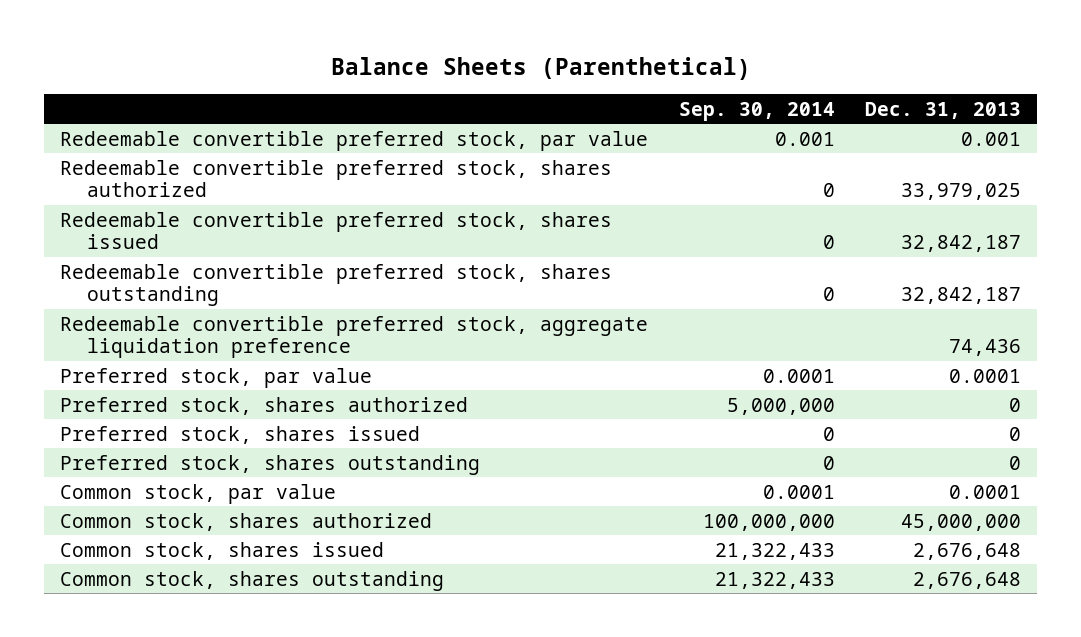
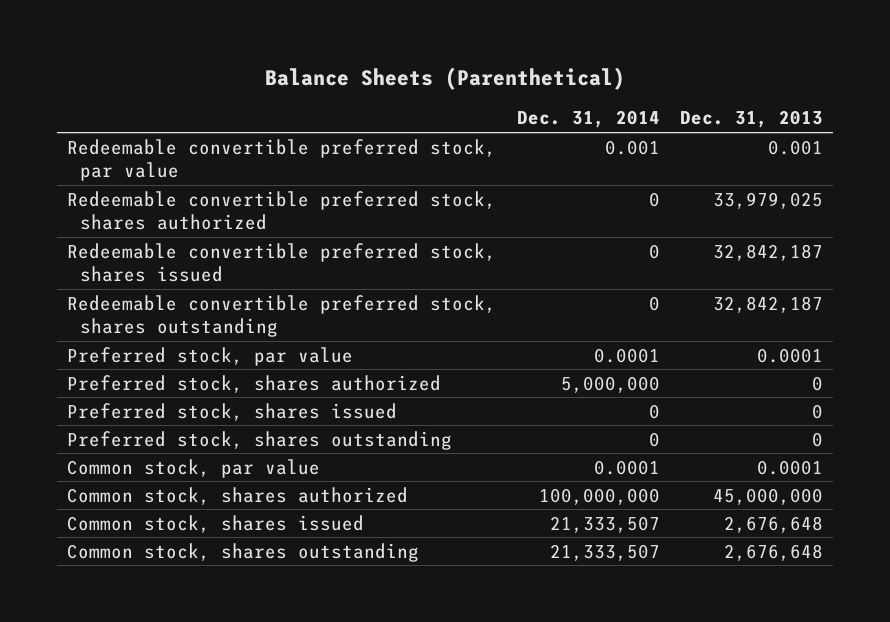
- | Sep. 30, 2014 | Dec. 31, 2013
+ | Dec. 31, 2014 | Dec. 31, 2013
- Redeemable convertible preferred stock, aggregate liquidation preference | | 74,436

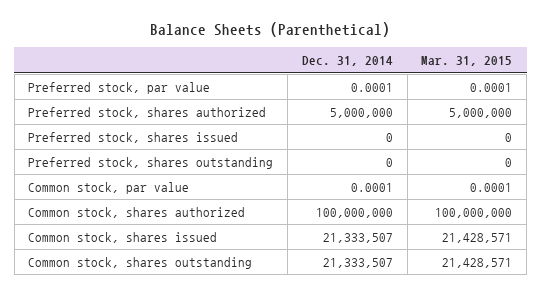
- | Dec. 31, 2014 | Dec. 31, 2013
+ | Dec. 31, 2014 | Mar. 31, 2015
- Redeemable convertible preferred stock, par value | 0.001 | 0.001
- Redeemable convertible preferred stock, shares authorized | 0 | 33,979,025
- Redeemable convertible preferred stock, shares issued | 0 | 32,842,187
- Redeemable convertible preferred stock, shares outstanding | 0 | 32,842,187

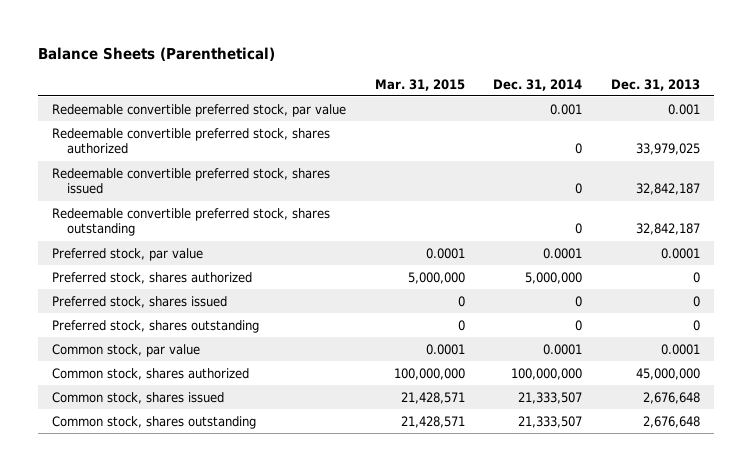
- | Dec. 31, 2014 | Mar. 31, 2015
+ | Mar. 31, 2015 | Dec. 31, 2014 | Dec. 31, 2013
+ Redeemable convertible preferred stock, par value | | 0.001 | 0.001
+ Redeemable convertible preferred stock, shares authorized | | 0 | 33,979,025
+ Redeemable convertible preferred stock, shares issued | | 0 | 32,842,187
+ Redeemable convertible preferred stock, shares outstanding | | 0 | 32,842,187

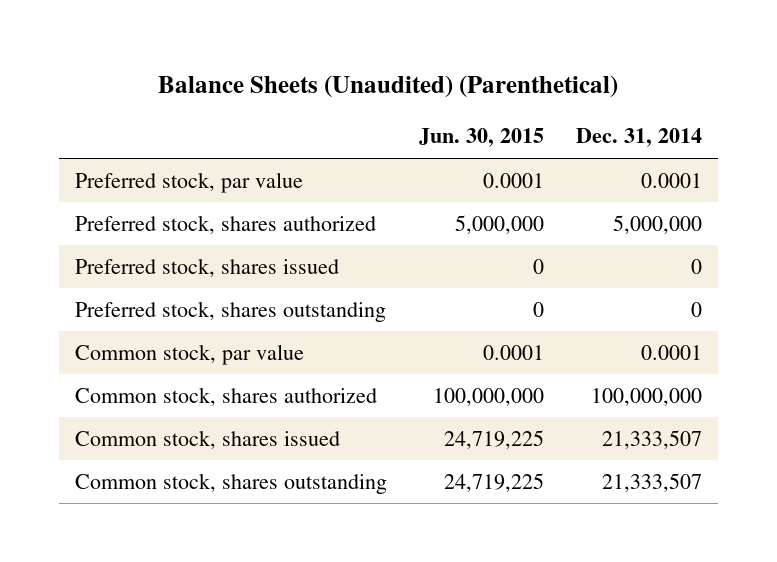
- Balance Sheets (Parenthetical)
+ Balance Sheets (Unaudited) (Parenthetical)
- | Mar. 31, 2015 | Dec. 31, 2014 | Dec. 31, 2013
+ | Jun. 30, 2015 | Dec. 31, 2014
- Redeemable convertible preferred stock, par value | | 0.001 | 0.001
- Redeemable convertible preferred stock, shares authorized | | 0 | 33,979,025
- Redeemable convertible preferred stock, shares issued | | 0 | 32,842,187
- Redeemable convertible preferred stock, shares outstanding | | 0 | 32,842,187

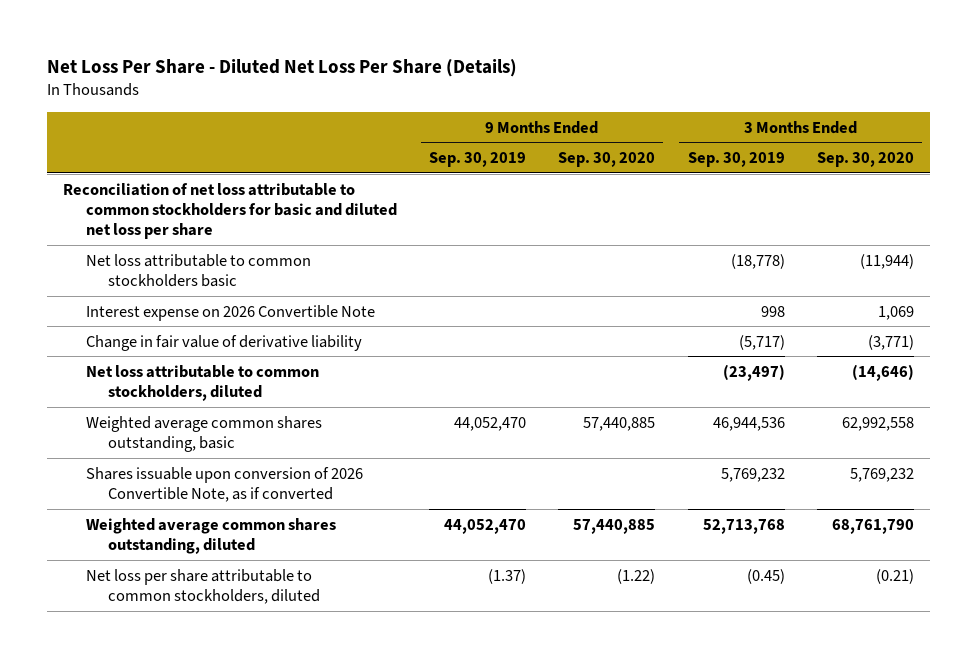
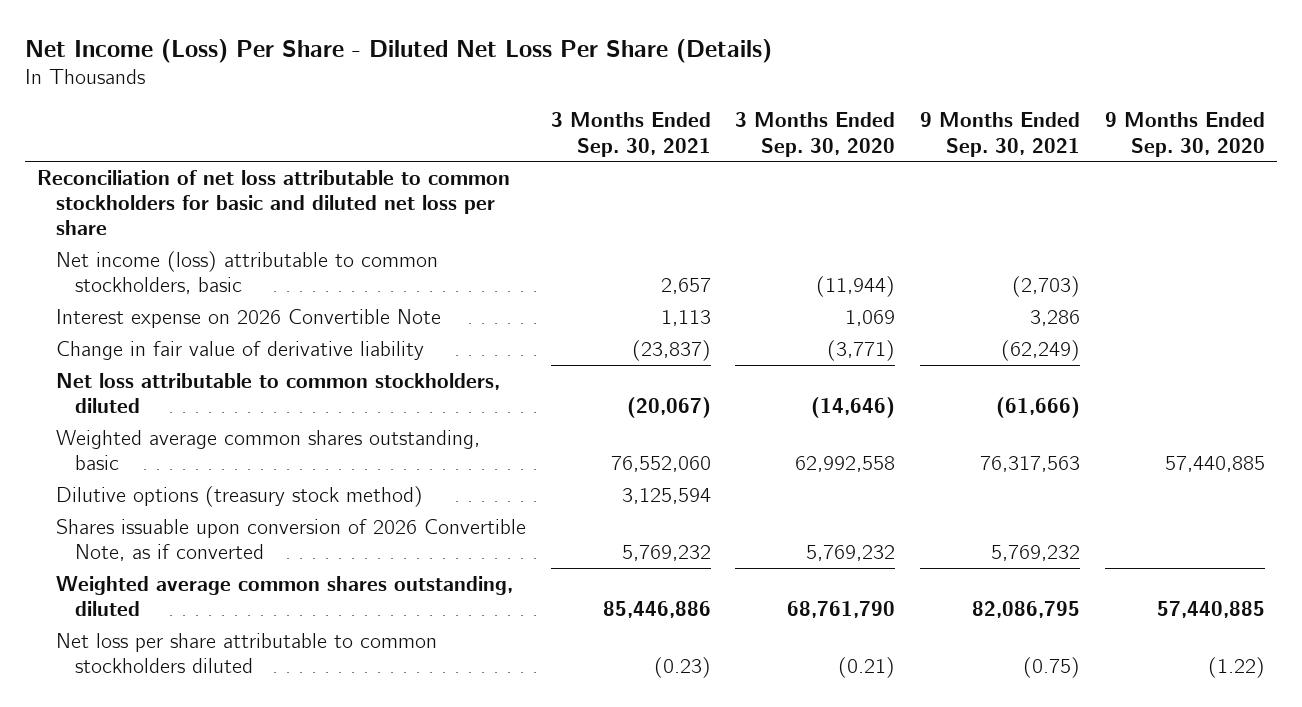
- Net Loss Per Share - Diluted Net Loss Per Share (Details)
+ Net Income (Loss) Per Share - Diluted Net Loss Per Share (Details)
- | 9 Months Ended Sep. 30, 2019 | 9 Months Ended Sep. 30, 2020 | 3 Months Ended Sep. 30, 2019 | 3 Months Ended Sep. 30, 2020
+ | 3 Months Ended Sep. 30, 2021 | 3 Months Ended Sep. 30, 2020 | 9 Months Ended Sep. 30, 2021 | 9 Months Ended Sep. 30, 2020
- Net loss attributable to common stockholders basic | | | (18,778) | (11,944)
+ Net income (loss) attributable to common stockholders, basic | 2,657 | (11,944) | (2,703) |
+ Dilutive options (treasury stock method) | 3,125,594 | | |
- Net loss per share attributable to common stockholders, diluted | (1.37) | (1.22) | (0.45) | (0.21)
+ Net loss per share attributable to common stockholders diluted | (0.23) | (0.21) | (0.75) | (1.22)

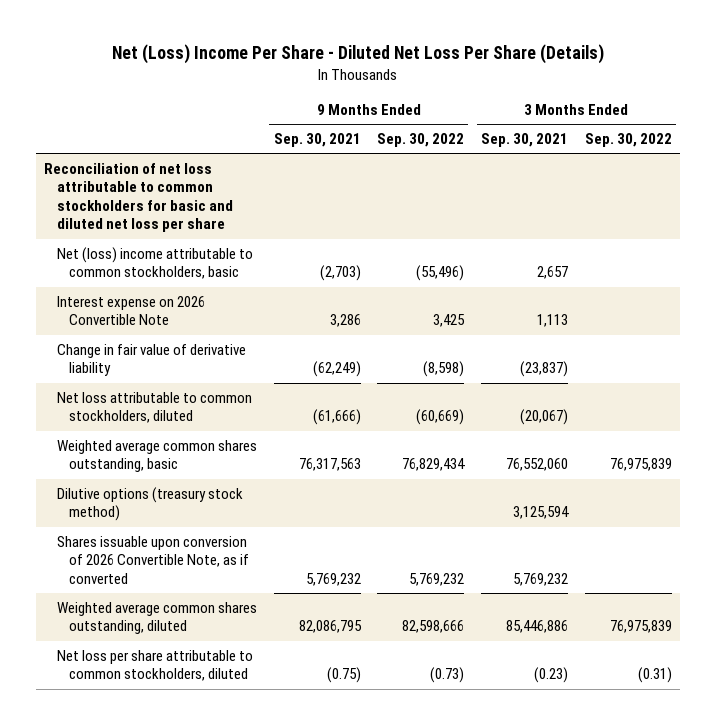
- Net Income (Loss) Per Share - Diluted Net Loss Per Share (Details)
+ Net (Loss) Income Per Share - Diluted Net Loss Per Share (Details)
- | 3 Months Ended Sep. 30, 2021 | 3 Months Ended Sep. 30, 2020 | 9 Months Ended Sep. 30, 2021 | 9 Months Ended Sep. 30, 2020
+ | 9 Months Ended Sep. 30, 2021 | 9 Months Ended Sep. 30, 2022 | 3 Months Ended Sep. 30, 2021 | 3 Months Ended Sep. 30, 2022
- Net income (loss) attributable to common stockholders, basic | 2,657 | (11,944) | (2,703) |
+ Net (loss) income attributable to common stockholders, basic | (2,703) | (55,496) | 2,657 |
- Net loss per share attributable to common stockholders diluted | (0.23) | (0.21) | (0.75) | (1.22)
+ Net loss per share attributable to common stockholders, diluted | (0.75) | (0.73) | (0.23) | (0.31)

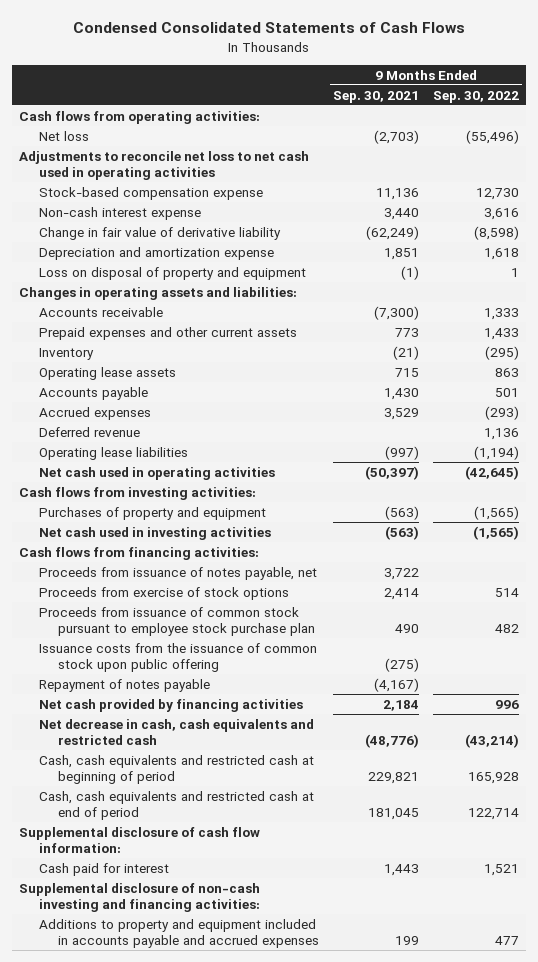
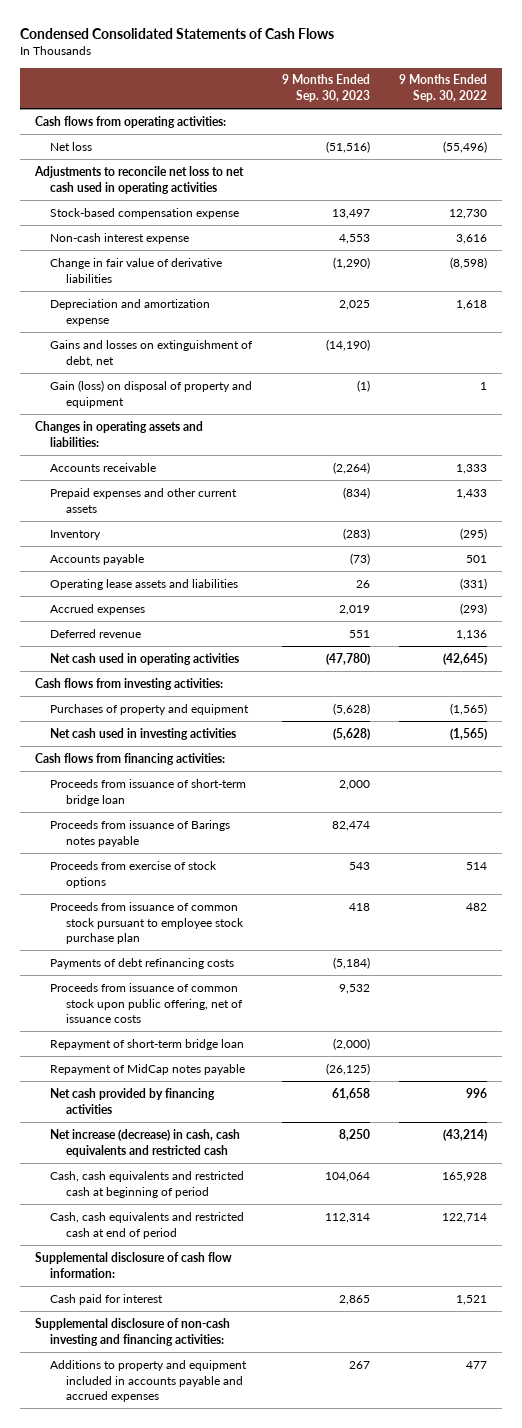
- | 9 Months Ended Sep. 30, 2021 | 9 Months Ended Sep. 30, 2022
+ | 9 Months Ended Sep. 30, 2023 | 9 Months Ended Sep. 30, 2022
- Change in fair value of derivative liability | (62,249) | (8,598)
+ Change in fair value of derivative liabilities | (1,290) | (8,598)
- Loss on disposal of property and equipment | (1) | 1
+ Gains and losses on extinguishment of debt, net | (14,190) |
+ Gain (loss) on disposal of property and equipment | (1) | 1
- Operating lease assets | 715 | 863
+ Operating lease assets and liabilities | 26 | (331)
- Operating lease liabilities | (997) | (1,194)
- Proceeds from issuance of notes payable, net | 3,722 |
+ Proceeds from issuance of short-term bridge loan | 2,000 |
+ Proceeds from issuance of Barings notes payable | 82,474 |
- Issuance costs from the issuance of common stock upon public offering | (275) |
- Repayment of notes payable | (4,167) |
+ Payments of debt refinancing costs | (5,184) |
+ Proceeds from issuance of common stock upon public offering, net of issuance costs | 9,532 |
+ Repayment of short-term bridge loan | (2,000) |
+ Repayment of MidCap notes payable | (26,125) |
- Net decrease in cash, cash equivalents and restricted cash | (48,776) | (43,214)
+ Net increase (decrease) in cash, cash equivalents and restricted cash | 8,250 | (43,214)

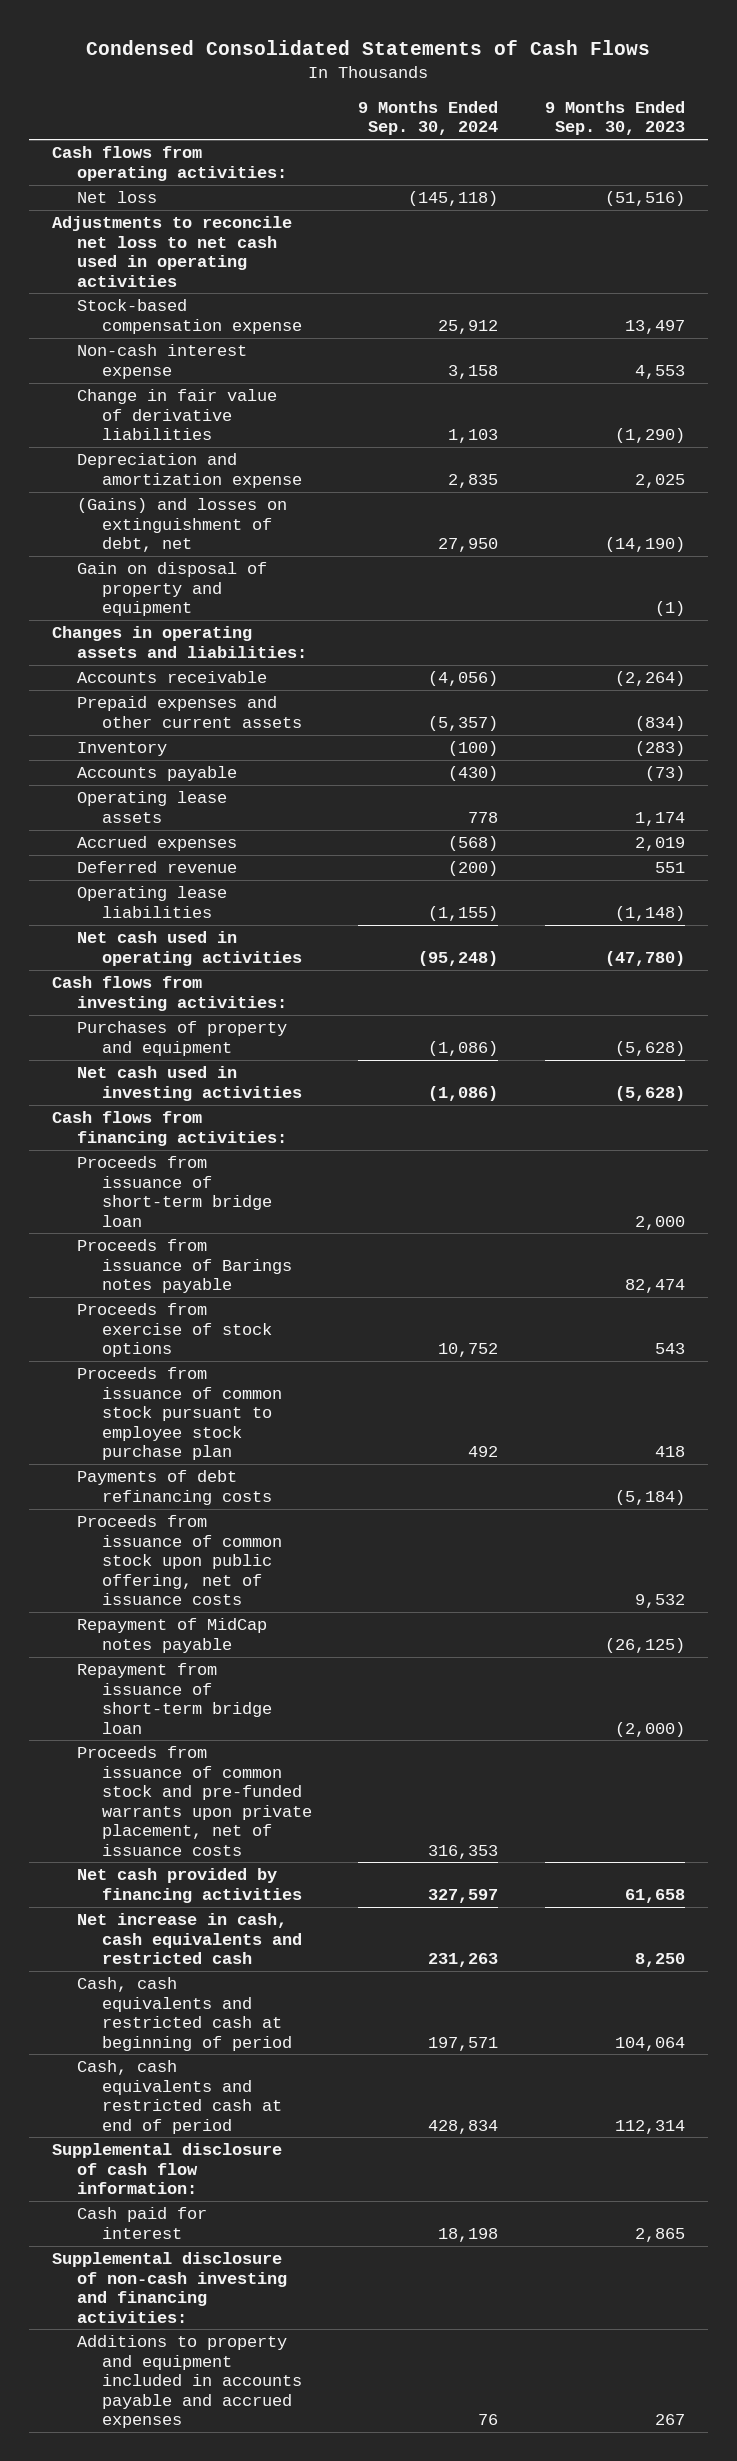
- | 9 Months Ended Sep. 30, 2023 | 9 Months Ended Sep. 30, 2022
+ | 9 Months Ended Sep. 30, 2024 | 9 Months Ended Sep. 30, 2023
- Gains and losses on extinguishment of debt, net | (14,190) |
- Gain (loss) on disposal of property and equipment | (1) | 1
+ (Gains) and losses on extinguishment of debt, net | 27,950 | (14,190)
+ Gain on disposal of property and equipment | | (1)
- Operating lease assets and liabilities | 26 | (331)
+ Operating lease assets | 778 | 1,174
+ Operating lease liabilities | (1,155) | (1,148)
- Repayment of short-term bridge loan | (2,000) |
+ Repayment from issuance of short-term bridge loan | | (2,000)
+ Proceeds from issuance of common stock and pre-funded warrants upon private placement, net of issuance costs | 316,353 |
- Net increase (decrease) in cash, cash equivalents and restricted cash | 8,250 | (43,214)
+ Net increase in cash, cash equivalents and restricted cash | 231,263 | 8,250

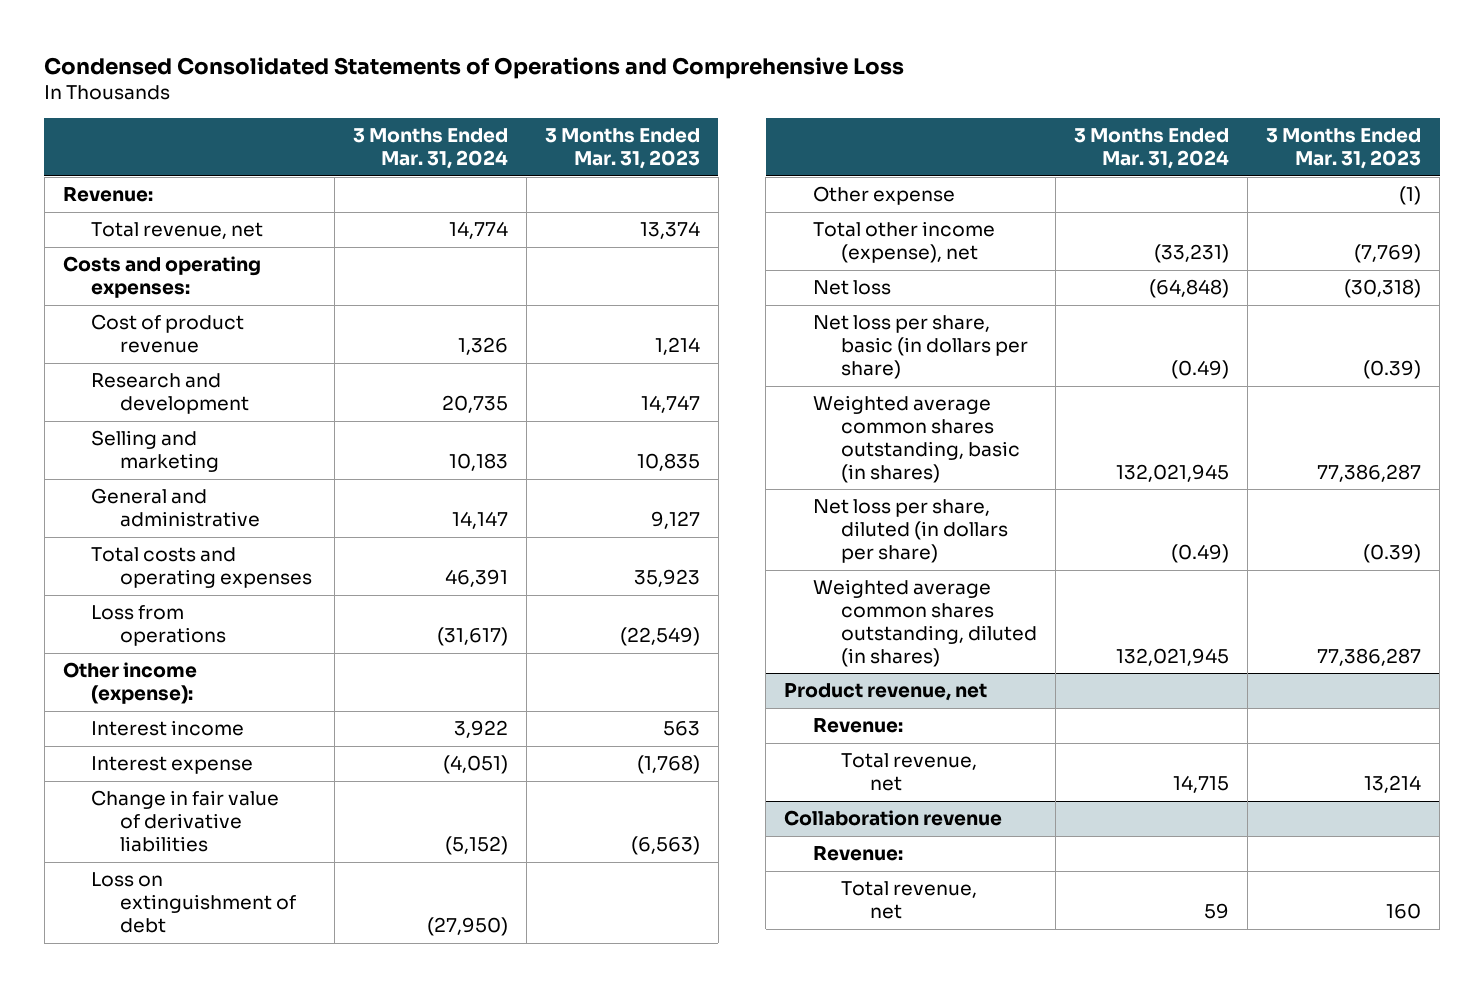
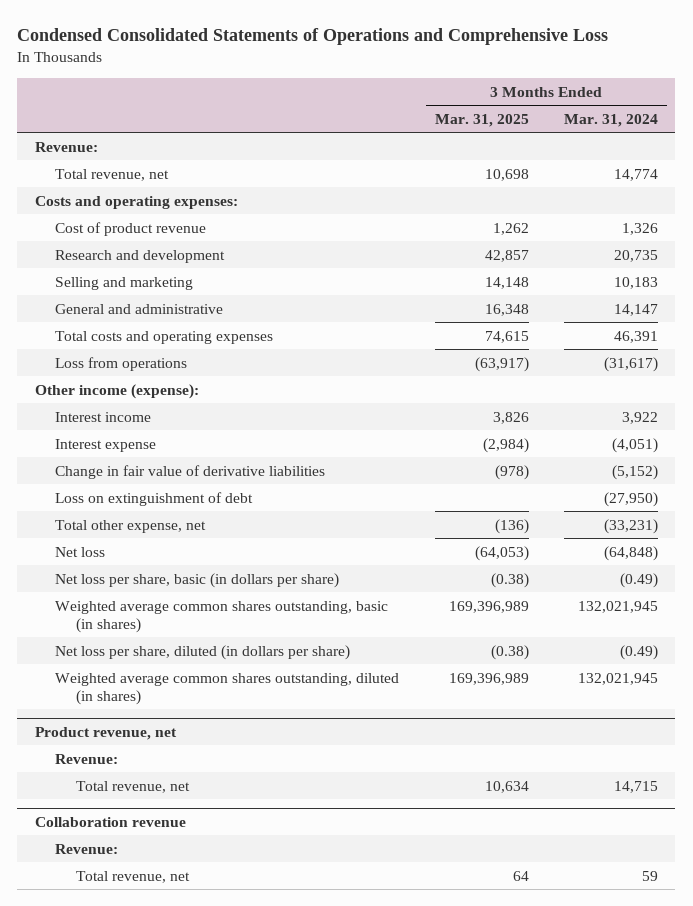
- | 3 Months Ended Mar. 31, 2024 | 3 Months Ended Mar. 31, 2023
+ | 3 Months Ended Mar. 31, 2025 | 3 Months Ended Mar. 31, 2024
- Other expense | | (1)
- Total other income (expense), net | (33,231) | (7,769)
+ Total other expense, net | (136) | (33,231)

